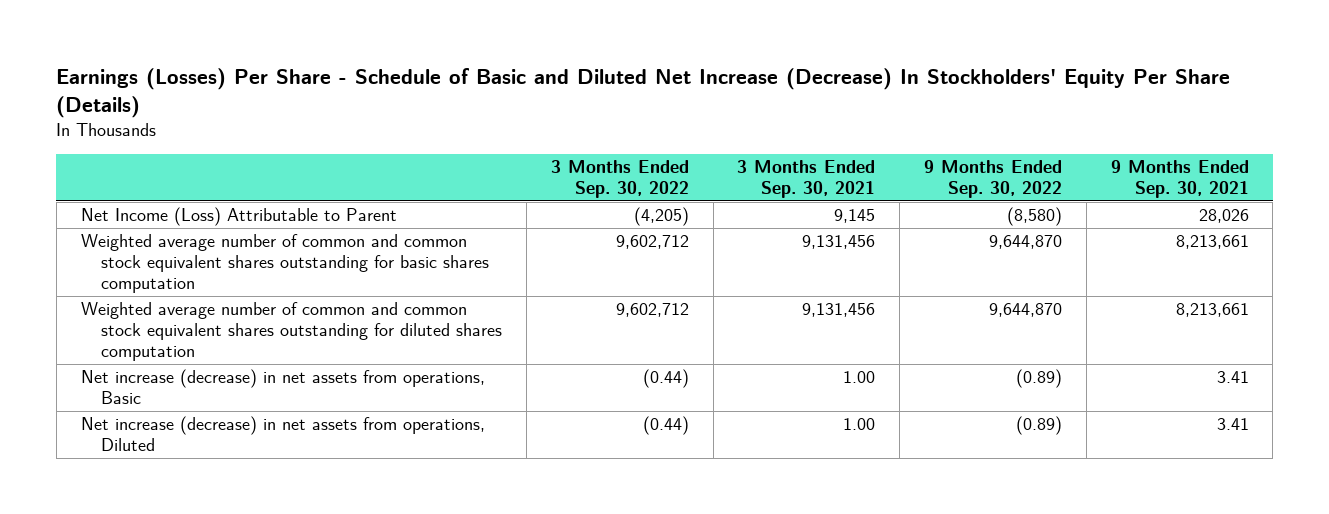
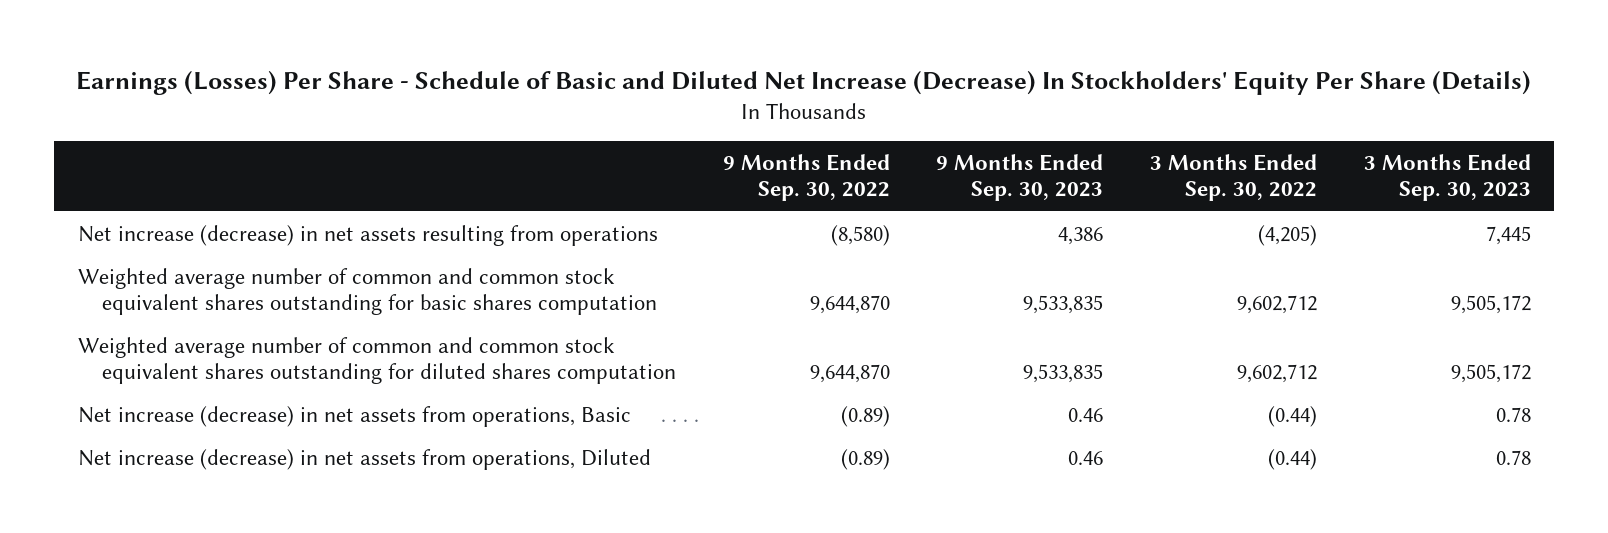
- | 3 Months Ended Sep. 30, 2022 | 3 Months Ended Sep. 30, 2021 | 9 Months Ended Sep. 30, 2022 | 9 Months Ended Sep. 30, 2021
+ | 9 Months Ended Sep. 30, 2022 | 9 Months Ended Sep. 30, 2023 | 3 Months Ended Sep. 30, 2022 | 3 Months Ended Sep. 30, 2023
- Net Income (Loss) Attributable to Parent | (4,205) | 9,145 | (8,580) | 28,026
+ Net increase (decrease) in net assets resulting from operations | (8,580) | 4,386 | (4,205) | 7,445

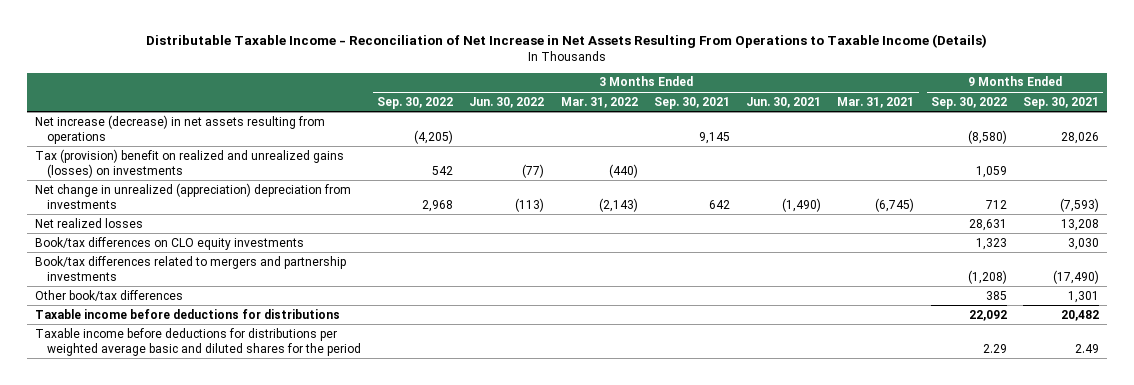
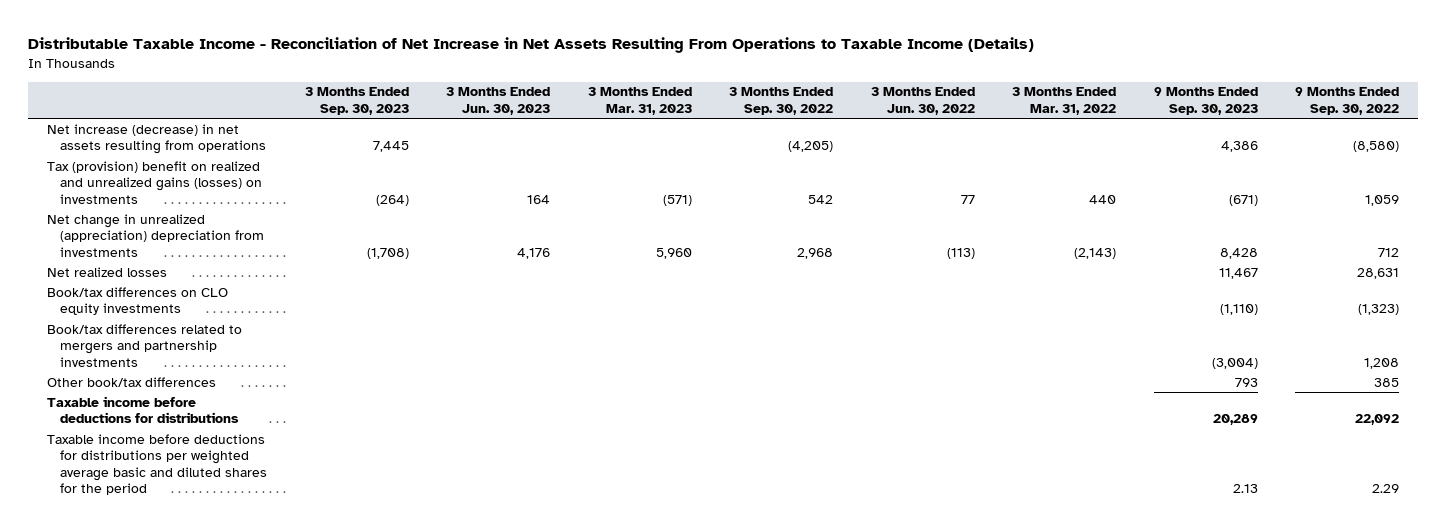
- | 3 Months Ended Sep. 30, 2022 | 3 Months Ended Jun. 30, 2022 | 3 Months Ended Mar. 31, 2022 | 3 Months Ended Sep. 30, 2021 | 3 Months Ended Jun. 30, 2021 | 3 Months Ended Mar. 31, 2021 | 9 Months Ended Sep. 30, 2022 | 9 Months Ended Sep. 30, 2021
+ | 3 Months Ended Sep. 30, 2023 | 3 Months Ended Jun. 30, 2023 | 3 Months Ended Mar. 31, 2023 | 3 Months Ended Sep. 30, 2022 | 3 Months Ended Jun. 30, 2022 | 3 Months Ended Mar. 31, 2022 | 9 Months Ended Sep. 30, 2023 | 9 Months Ended Sep. 30, 2022
- Tax (provision) benefit on realized and unrealized gains (losses) on investments | 542 | (77) | (440) | | | | 1,059 |
+ Tax (provision) benefit on realized and unrealized gains (losses) on investments | (264) | 164 | (571) | 542 | 77 | 440 | (671) | 1,059
- Book/tax differences on CLO equity investments | | | | | | | 1,323 | 3,030
- Book/tax differences related to mergers and partnership investments | | | | | | | (1,208) | (17,490)
+ Book/tax differences on CLO equity investments | | | | | | | (1,110) | (1,323)
+ Book/tax differences related to mergers and partnership investments | | | | | | | (3,004) | 1,208

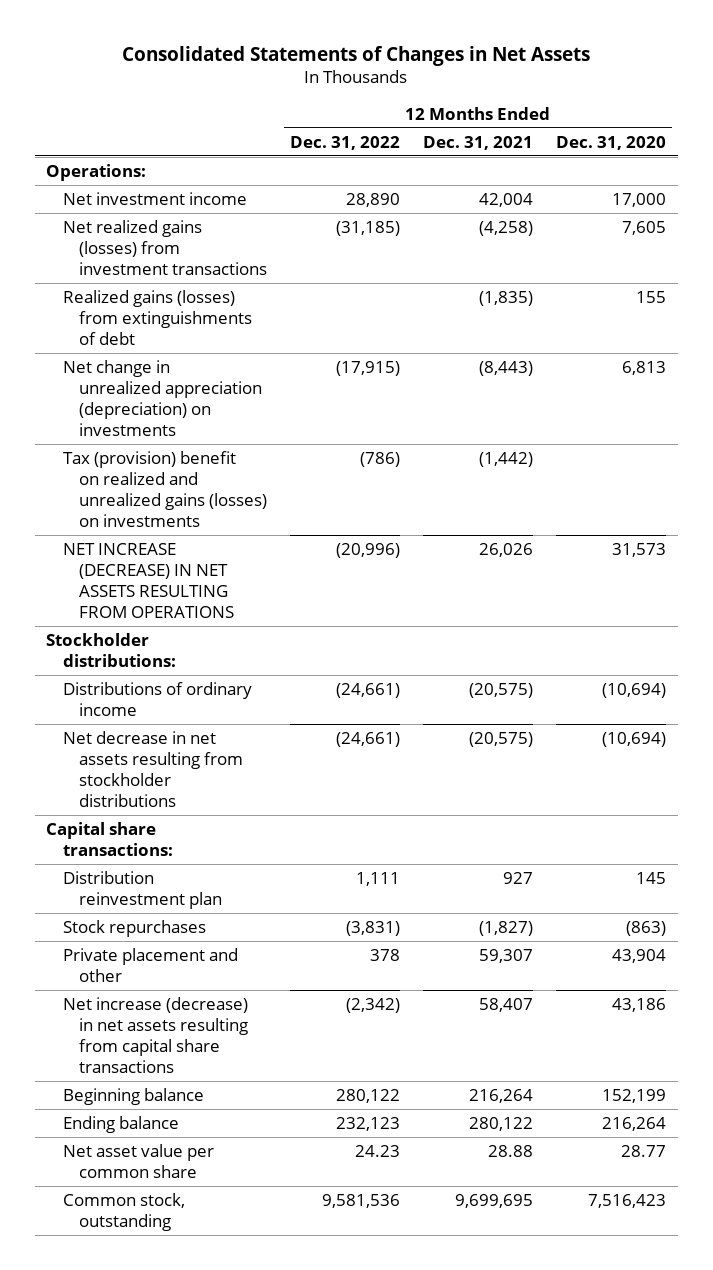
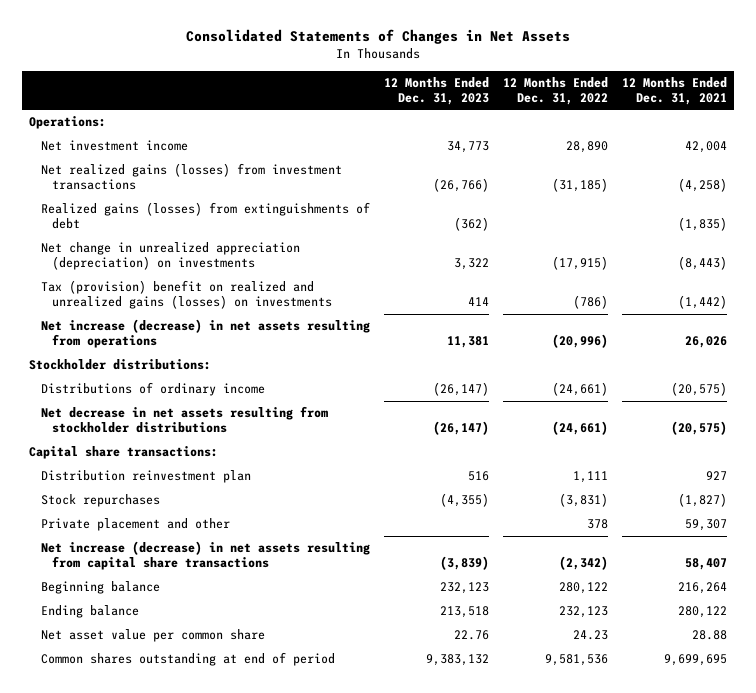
- | 12 Months Ended Dec. 31, 2022 | 12 Months Ended Dec. 31, 2021 | 12 Months Ended Dec. 31, 2020
+ | 12 Months Ended Dec. 31, 2023 | 12 Months Ended Dec. 31, 2022 | 12 Months Ended Dec. 31, 2021
- NET INCREASE (DECREASE) IN NET ASSETS RESULTING FROM OPERATIONS | (20,996) | 26,026 | 31,573
+ Net increase (decrease) in net assets resulting from operations | 11,381 | (20,996) | 26,026
- Common stock, outstanding | 9,581,536 | 9,699,695 | 7,516,423
+ Common shares outstanding at end of period | 9,383,132 | 9,581,536 | 9,699,695

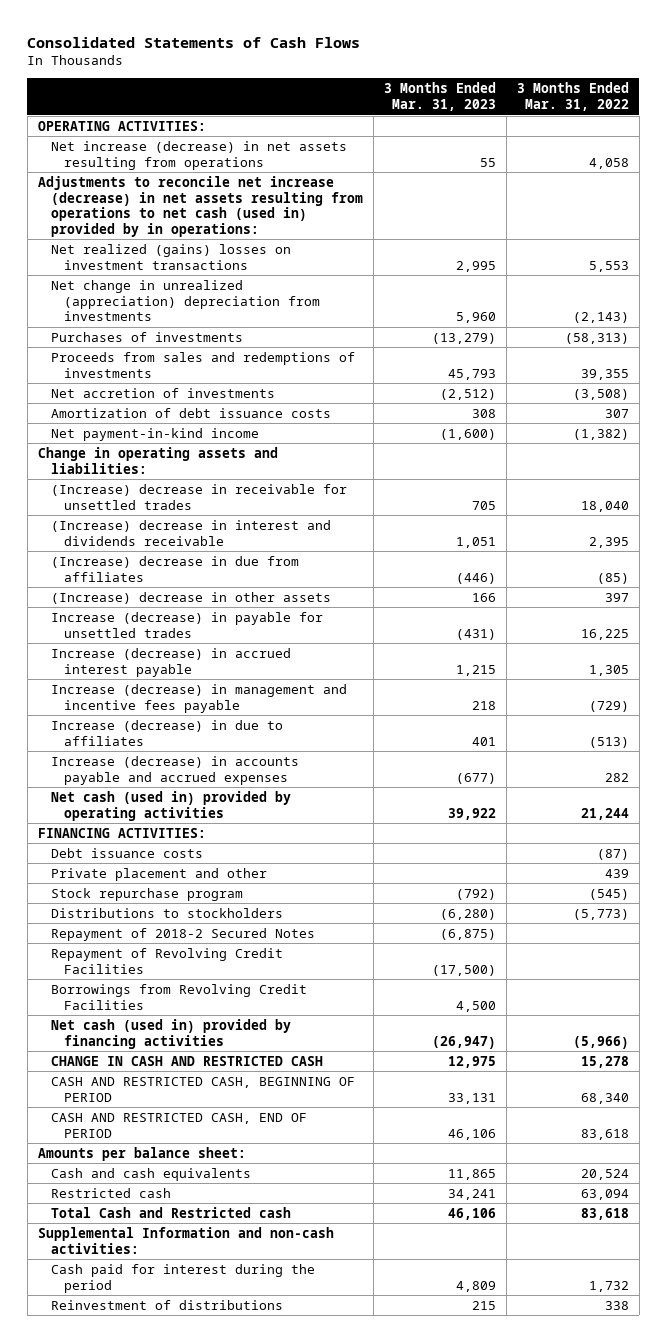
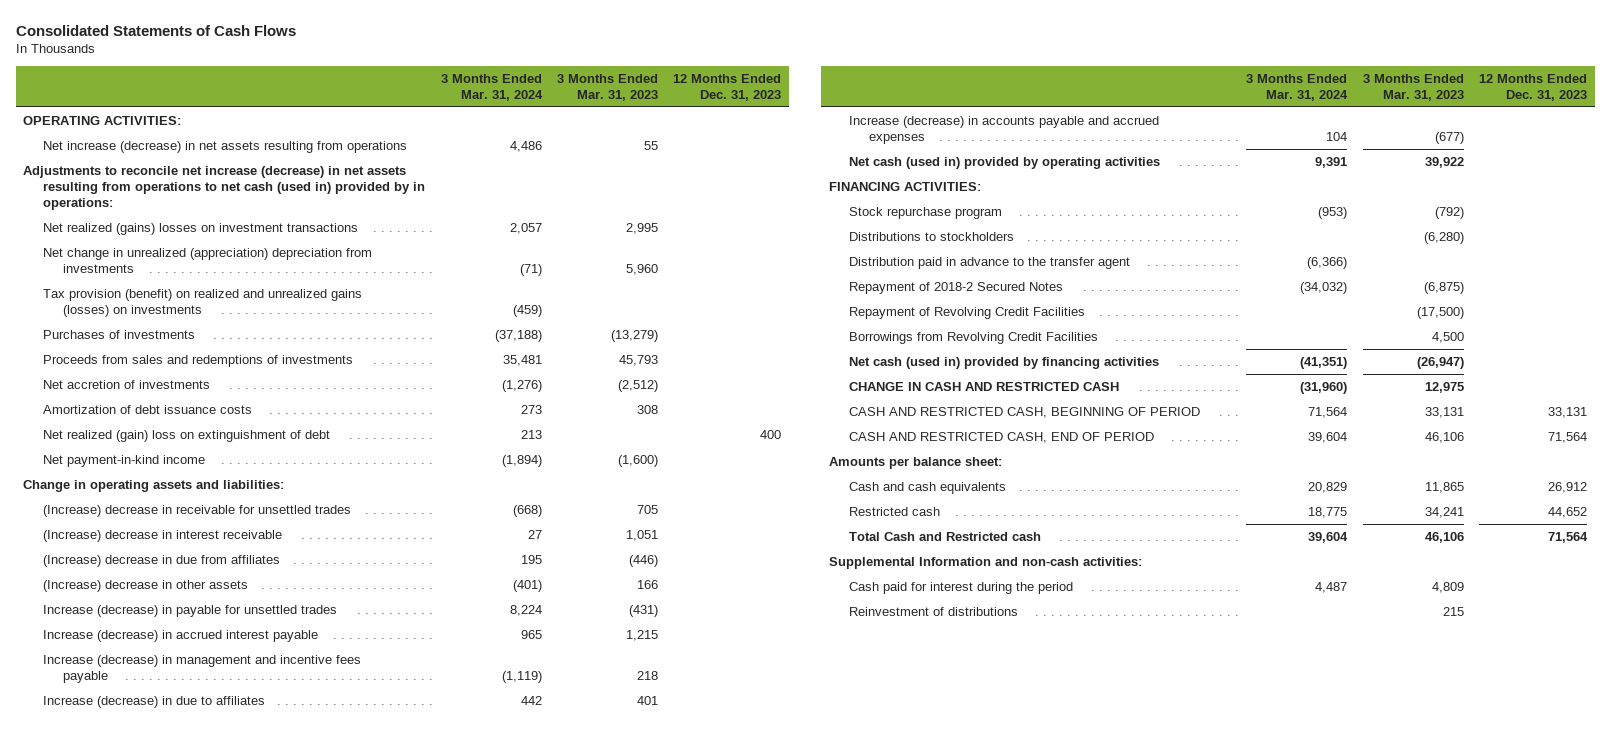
- | 3 Months Ended Mar. 31, 2023 | 3 Months Ended Mar. 31, 2022
+ | 3 Months Ended Mar. 31, 2024 | 3 Months Ended Mar. 31, 2023 | 12 Months Ended Dec. 31, 2023
+ Tax provision (benefit) on realized and unrealized gains (losses) on investments | (459) | |
+ Net realized (gain) loss on extinguishment of debt | 213 | | 400
- (Increase) decrease in interest and dividends receivable | 1,051 | 2,395
+ (Increase) decrease in interest receivable | 27 | 1,051 |
- Debt issuance costs | | (87)
- Private placement and other | | 439
+ Distribution paid in advance to the transfer agent | (6,366) | |

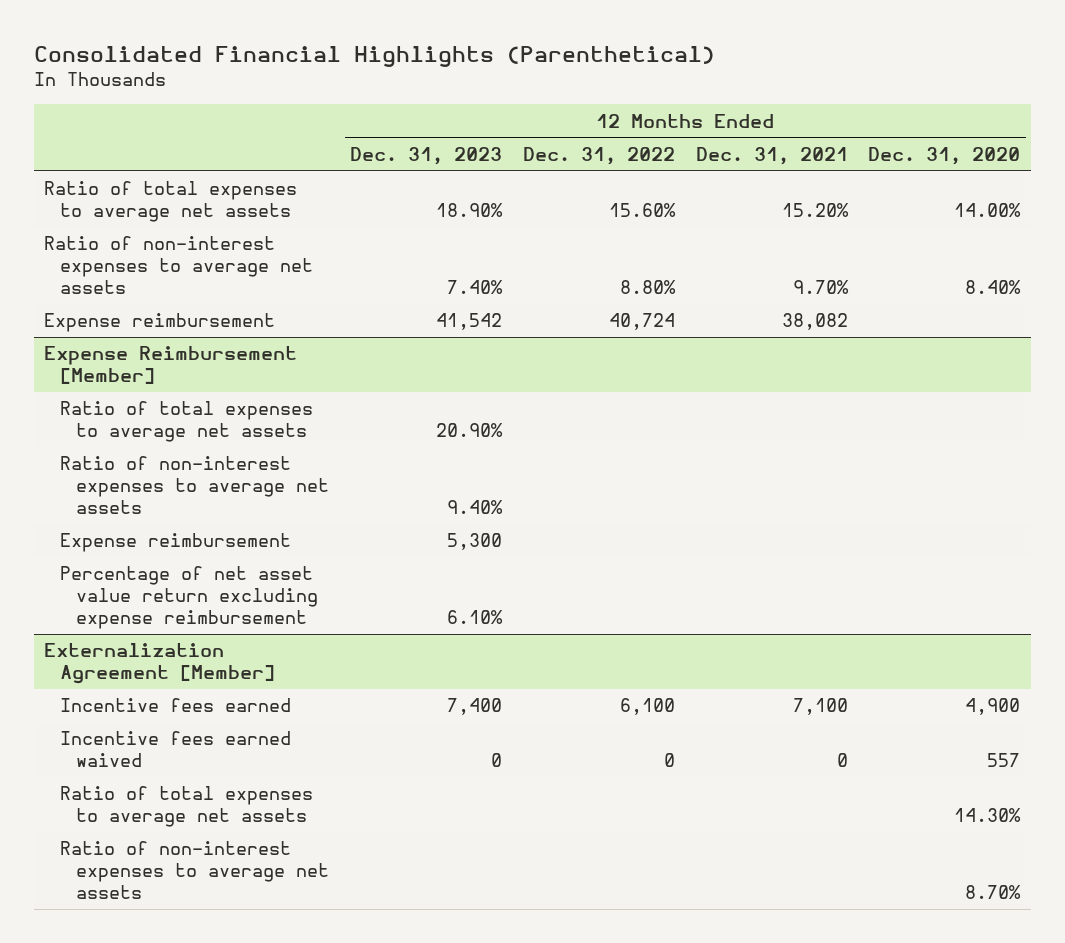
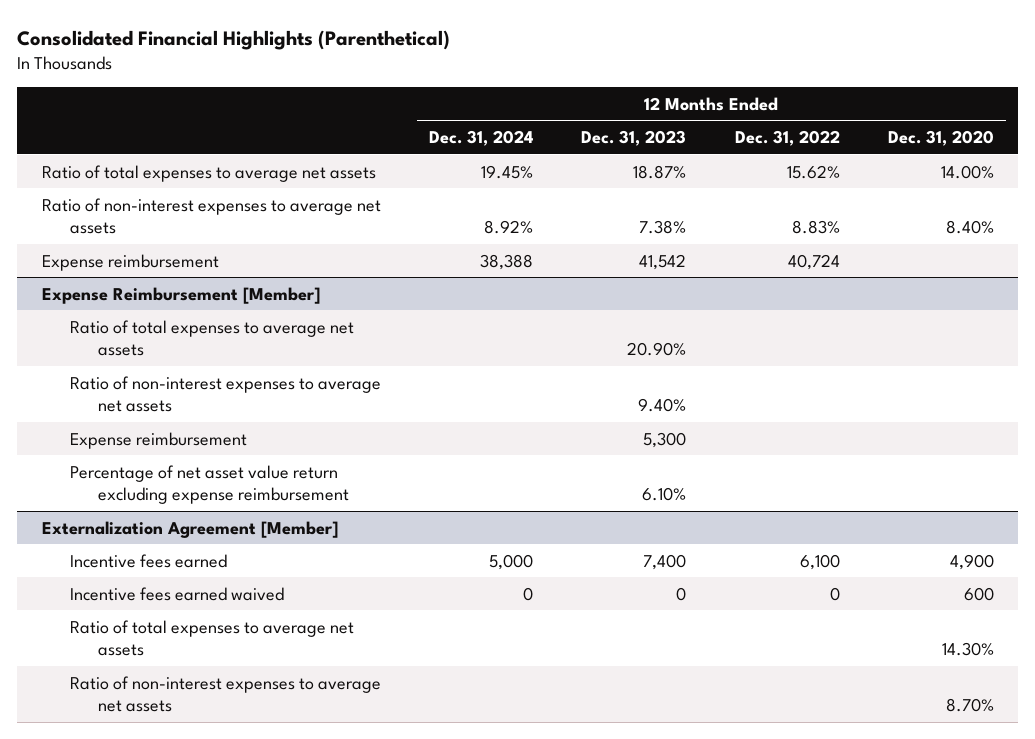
- | 12 Months Ended Dec. 31, 2023 | 12 Months Ended Dec. 31, 2022 | 12 Months Ended Dec. 31, 2021 | 12 Months Ended Dec. 31, 2020
+ | 12 Months Ended Dec. 31, 2024 | 12 Months Ended Dec. 31, 2023 | 12 Months Ended Dec. 31, 2022 | 12 Months Ended Dec. 31, 2020
- Ratio of total expenses to average net assets | 18.90% | 15.60% | 15.20% | 14.00%
- Ratio of non-interest expenses to average net assets | 7.40% | 8.80% | 9.70% | 8.40%
+ Ratio of total expenses to average net assets | 19.45% | 18.87% | 15.62% | 14.00%
+ Ratio of non-interest expenses to average net assets | 8.92% | 7.38% | 8.83% | 8.40%
@ Externalization Agreement [Member]
- Incentive fees earned waived | 0 | 0 | 0 | 557
+ Incentive fees earned waived | 0 | 0 | 0 | 600

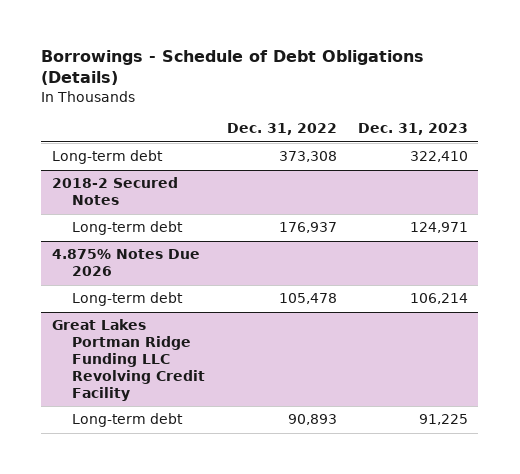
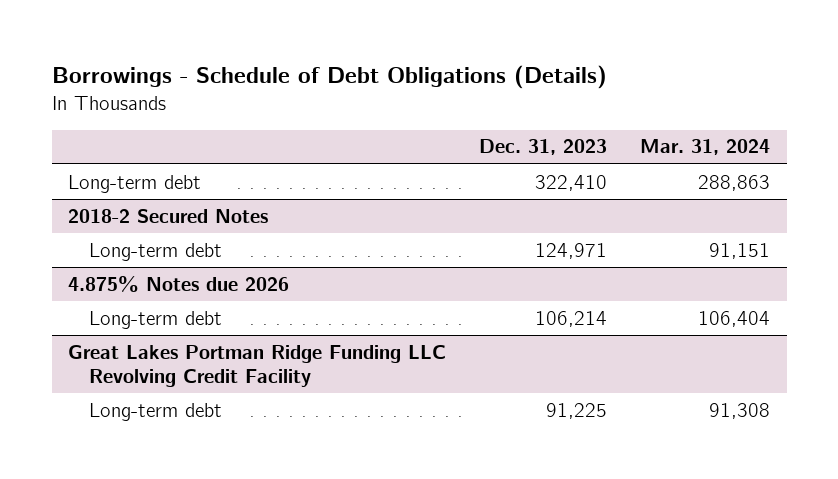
- | Dec. 31, 2022 | Dec. 31, 2023
+ | Dec. 31, 2023 | Mar. 31, 2024
- 4.875% Notes Due 2026
+ 4.875% Notes due 2026

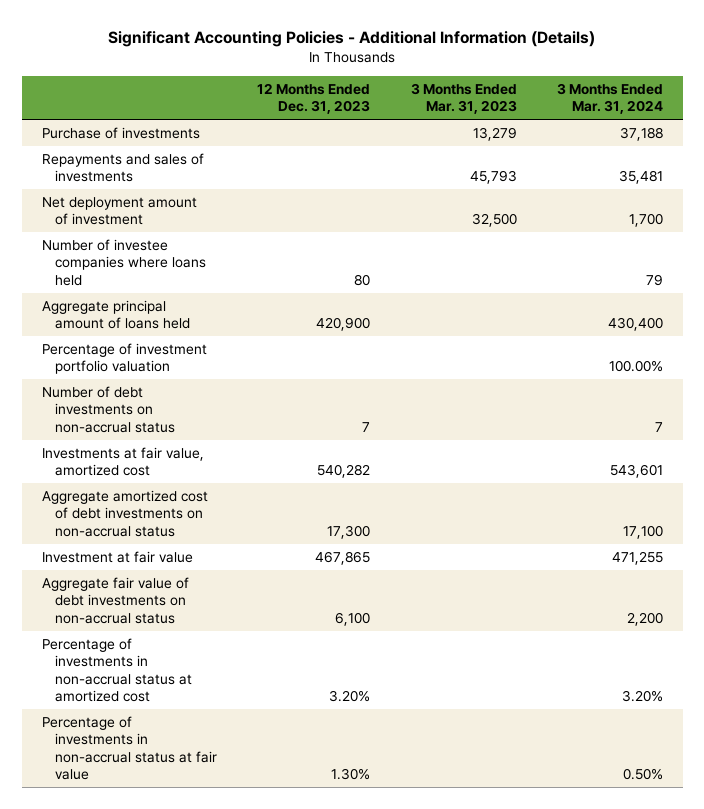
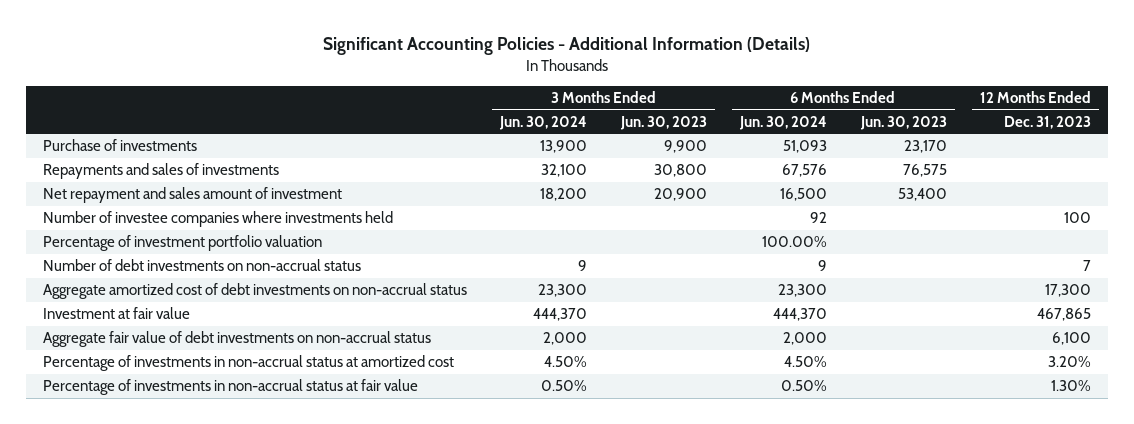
- | 12 Months Ended Dec. 31, 2023 | 3 Months Ended Mar. 31, 2023 | 3 Months Ended Mar. 31, 2024
+ | 3 Months Ended Jun. 30, 2024 | 3 Months Ended Jun. 30, 2023 | 6 Months Ended Jun. 30, 2024 | 6 Months Ended Jun. 30, 2023 | 12 Months Ended Dec. 31, 2023
- Net deployment amount of investment | | 32,500 | 1,700
- Number of investee companies where loans held | 80 | | 79
- Aggregate principal amount of loans held | 420,900 | | 430,400
+ Net repayment and sales amount of investment | 18,200 | 20,900 | 16,500 | 53,400 |
+ Number of investee companies where investments held | | | 92 | | 100
- Investments at fair value, amortized cost | 540,282 | | 543,601

